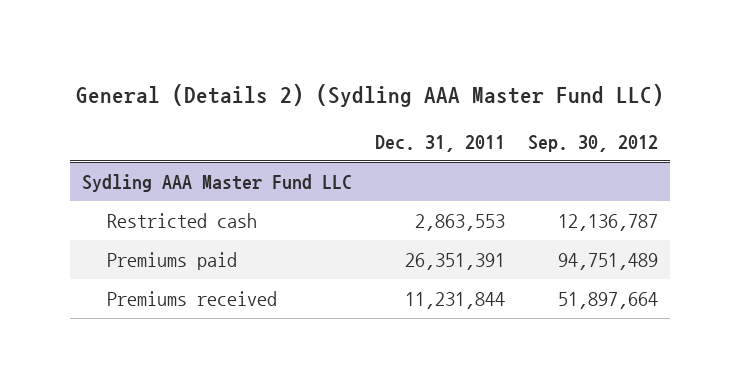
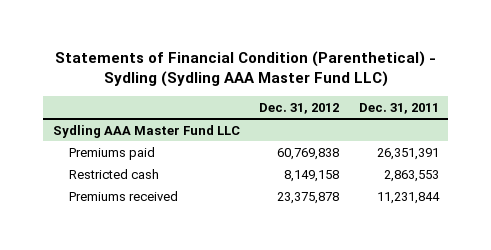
- General (Details 2) (Sydling AAA Master Fund LLC)
+ Statements of Financial Condition (Parenthetical) - Sydling (Sydling AAA Master Fund LLC)
- | Dec. 31, 2011 | Sep. 30, 2012
+ | Dec. 31, 2012 | Dec. 31, 2011
@ Sydling AAA Master Fund LLC
moved down: Restricted cash | 8,149,158 | 2,863,553

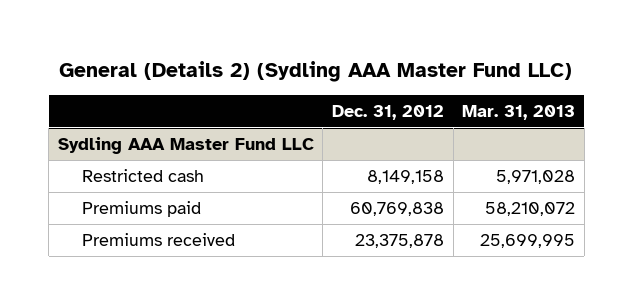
- Statements of Financial Condition (Parenthetical) - Sydling (Sydling AAA Master Fund LLC)
+ General (Details 2) (Sydling AAA Master Fund LLC)
- | Dec. 31, 2012 | Dec. 31, 2011
+ | Dec. 31, 2012 | Mar. 31, 2013
@ Sydling AAA Master Fund LLC
moved down: Premiums paid | 60,769,838 | 58,210,072

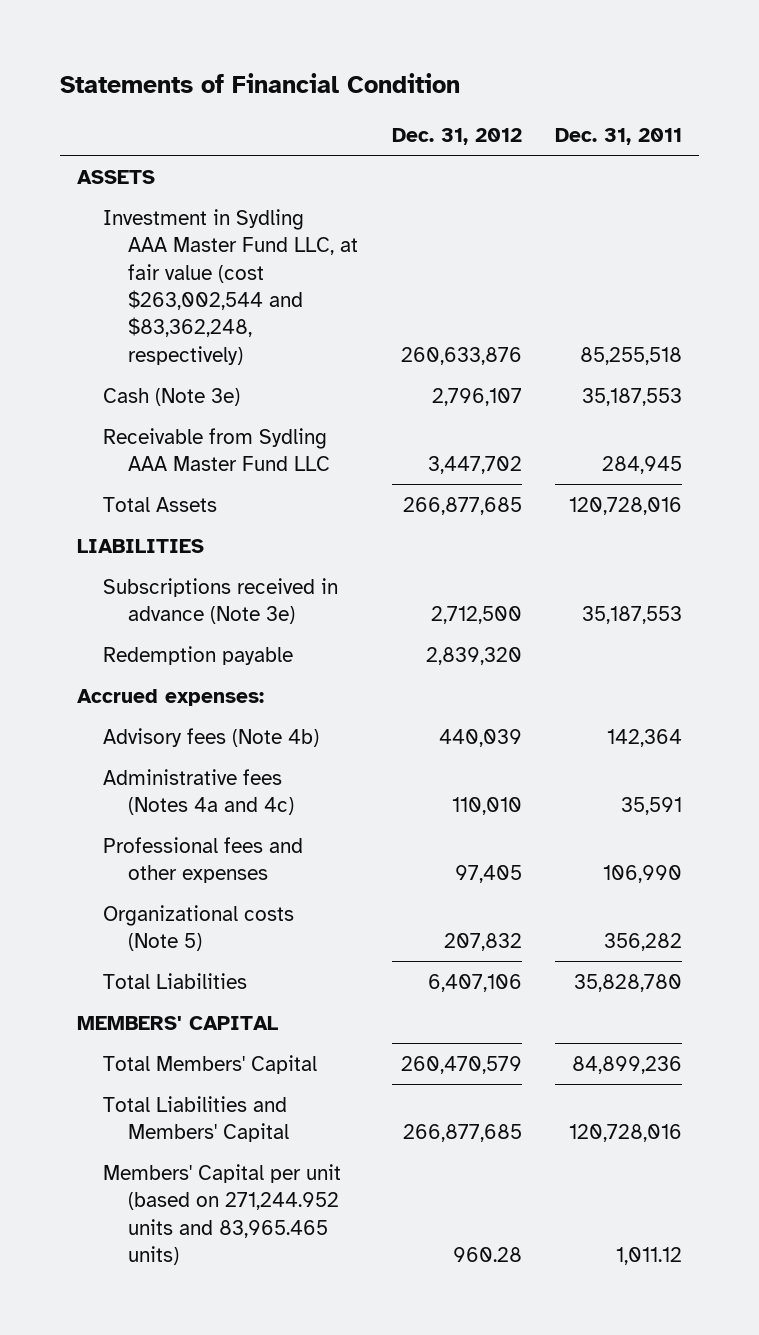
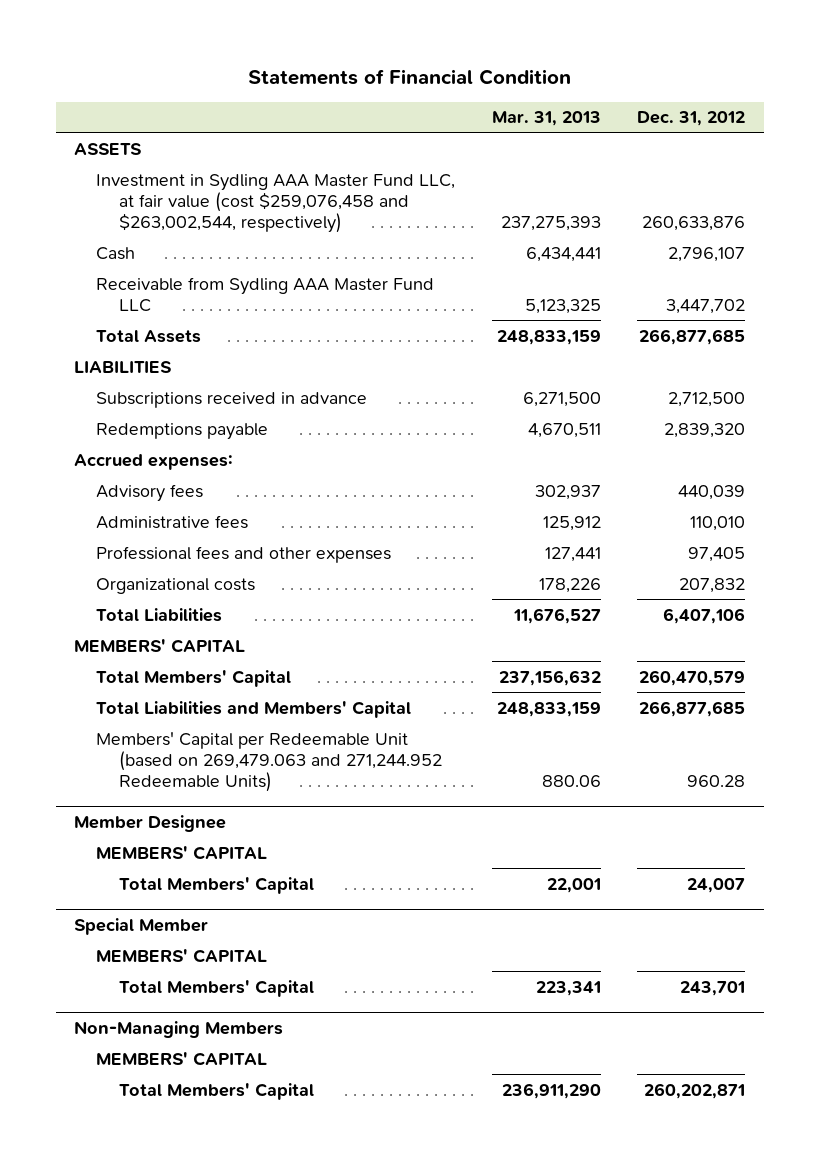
- | Dec. 31, 2012 | Dec. 31, 2011
+ | Mar. 31, 2013 | Dec. 31, 2012
- Investment in Sydling AAA Master Fund LLC, at fair value (cost $263,002,544 and $83,362,248, respectively) | 260,633,876 | 85,255,518
- Cash (Note 3e) | 2,796,107 | 35,187,553
+ Investment in Sydling AAA Master Fund LLC, at fair value (cost $259,076,458 and $263,002,544, respectively) | 237,275,393 | 260,633,876
+ Cash | 6,434,441 | 2,796,107
- Subscriptions received in advance (Note 3e) | 2,712,500 | 35,187,553
- Redemption payable | 2,839,320 |
+ Subscriptions received in advance | 6,271,500 | 2,712,500
+ Redemptions payable | 4,670,511 | 2,839,320
- Advisory fees (Note 4b) | 440,039 | 142,364
- Administrative fees (Notes 4a and 4c) | 110,010 | 35,591
+ Advisory fees | 302,937 | 440,039
+ Administrative fees | 125,912 | 110,010
- Organizational costs (Note 5) | 207,832 | 356,282
+ Organizational costs | 178,226 | 207,832
- Members' Capital per unit (based on 271,244.952 units and 83,965.465 units) | 960.28 | 1,011.12
+ Members' Capital per Redeemable Unit (based on 269,479.063 and 271,244.952 Redeemable Units) | 880.06 | 960.28
+ Member Designee
+ MEMBERS' CAPITAL
+ Total Members' Capital | 22,001 | 24,007
+ Special Member
+ MEMBERS' CAPITAL
+ Total Members' Capital | 223,341 | 243,701
+ Non-Managing Members
+ MEMBERS' CAPITAL
+ Total Members' Capital | 236,911,290 | 260,202,871

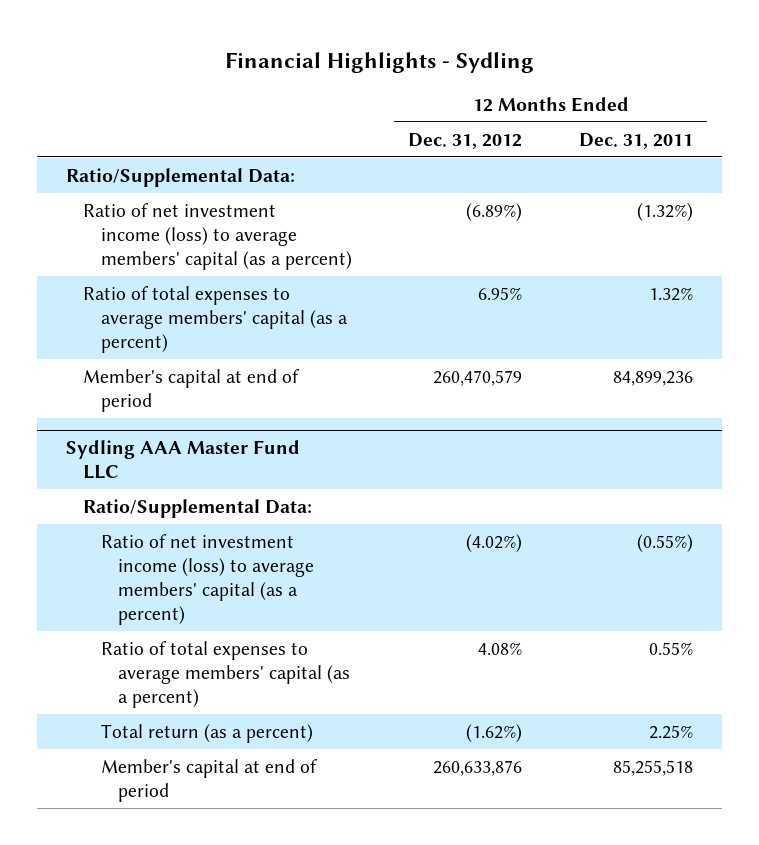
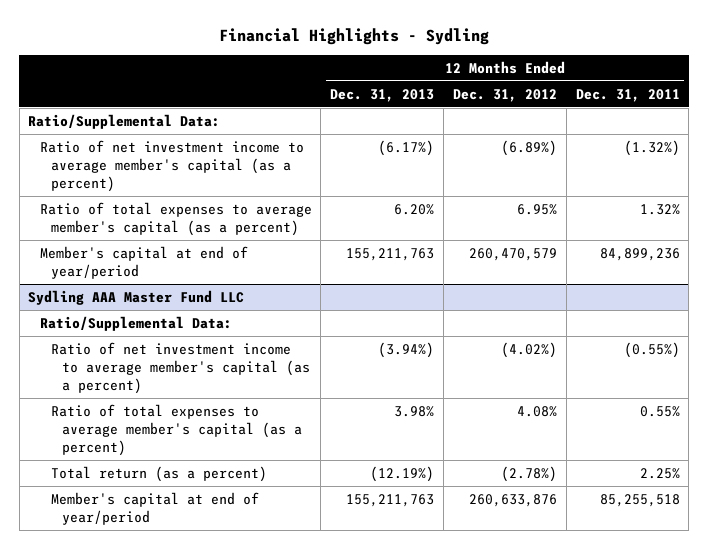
- | 12 Months Ended Dec. 31, 2012 | 12 Months Ended Dec. 31, 2011
+ | 12 Months Ended Dec. 31, 2013 | 12 Months Ended Dec. 31, 2012 | 12 Months Ended Dec. 31, 2011
- Ratio of net investment income (loss) to average members' capital (as a percent) | (6.89%) | (1.32%)
- Ratio of total expenses to average members' capital (as a percent) | 6.95% | 1.32%
- Member's capital at end of period | 260,470,579 | 84,899,236
+ Ratio of net investment income to average member's capital (as a percent) | (6.17%) | (6.89%) | (1.32%)
+ Ratio of total expenses to average member's capital (as a percent) | 6.20% | 6.95% | 1.32%
+ Member's capital at end of year/period | 155,211,763 | 260,470,579 | 84,899,236
@ Sydling AAA Master Fund LLC
- Ratio of net investment income (loss) to average members' capital (as a percent) | (4.02%) | (0.55%)
- Ratio of total expenses to average members' capital (as a percent) | 4.08% | 0.55%
- Total return (as a percent) | (1.62%) | 2.25%
- Member's capital at end of period | 260,633,876 | 85,255,518
+ Ratio of net investment income to average member's capital (as a percent) | (3.94%) | (4.02%) | (0.55%)
+ Ratio of total expenses to average member's capital (as a percent) | 3.98% | 4.08% | 0.55%
+ Total return (as a percent) | (12.19%) | (2.78%) | 2.25%
+ Member's capital at end of year/period | 155,211,763 | 260,633,876 | 85,255,518

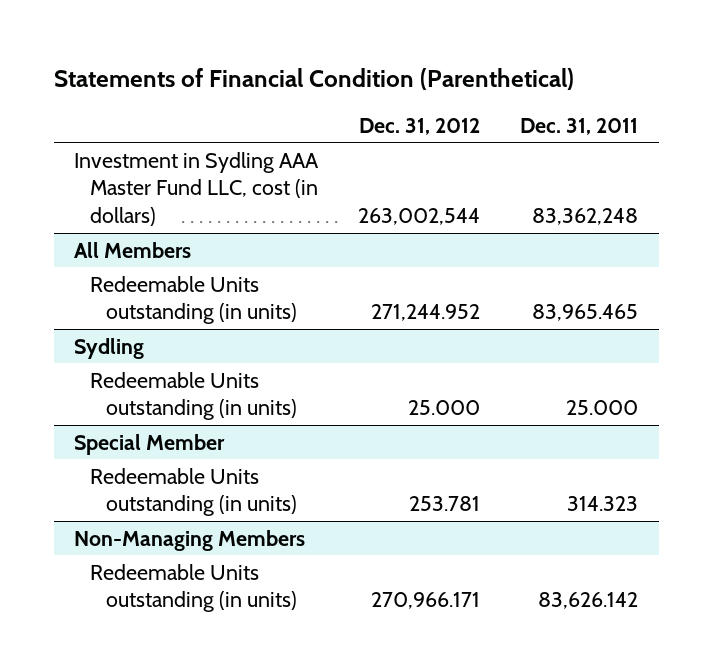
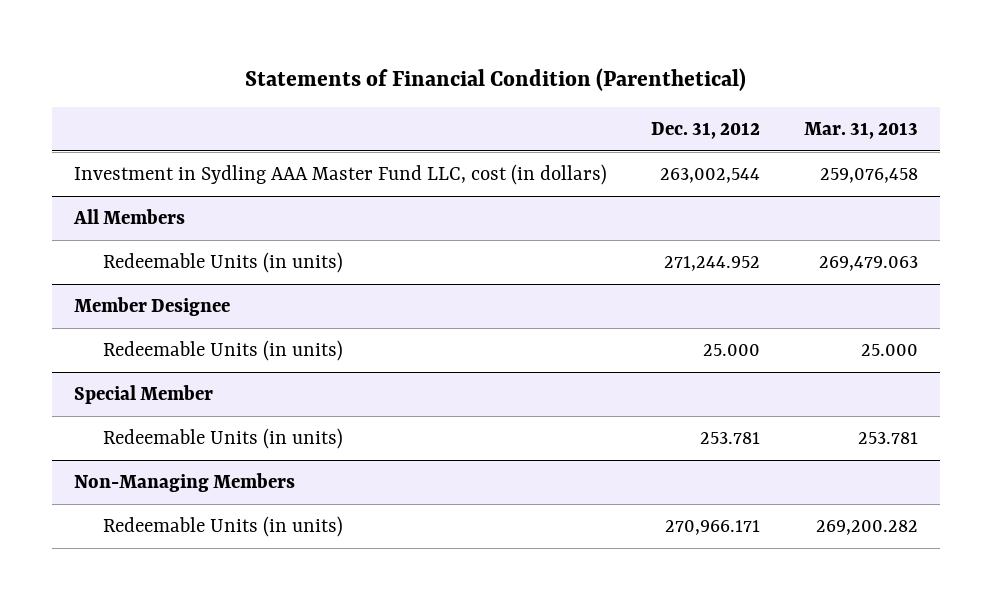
- | Dec. 31, 2012 | Dec. 31, 2011
+ | Dec. 31, 2012 | Mar. 31, 2013
@ All Members
- Redeemable Units outstanding (in units) | 271,244.952 | 83,965.465
- Sydling
- Redeemable Units outstanding (in units) | 25.000 | 25.000
@ All Members
+ Redeemable Units (in units) | 271,244.952 | 269,479.063
+ Member Designee
+ Redeemable Units (in units) | 25.000 | 25.000
@ Special Member
- Redeemable Units outstanding (in units) | 253.781 | 314.323
+ Redeemable Units (in units) | 253.781 | 253.781
@ Non-Managing Members
- Redeemable Units outstanding (in units) | 270,966.171 | 83,626.142
+ Redeemable Units (in units) | 270,966.171 | 269,200.282

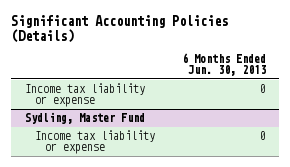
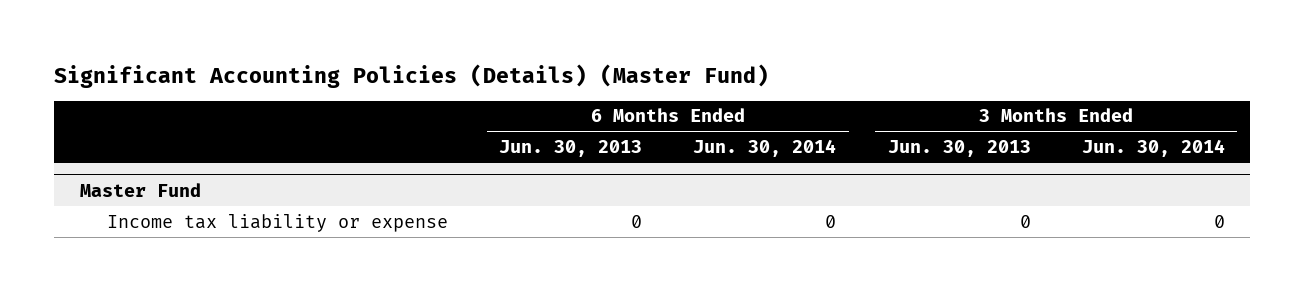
- Significant Accounting Policies (Details)
+ Significant Accounting Policies (Details) (Master Fund)
- | 6 Months Ended Jun. 30, 2013
+ | 6 Months Ended Jun. 30, 2013 | 6 Months Ended Jun. 30, 2014 | 3 Months Ended Jun. 30, 2013 | 3 Months Ended Jun. 30, 2014
- Income tax liability or expense | 0
- Sydling, Master Fund
+ Master Fund

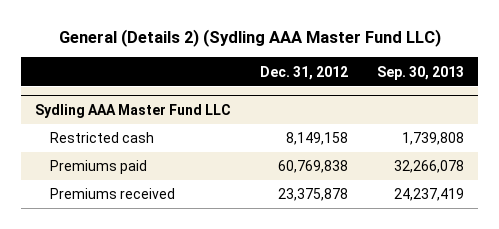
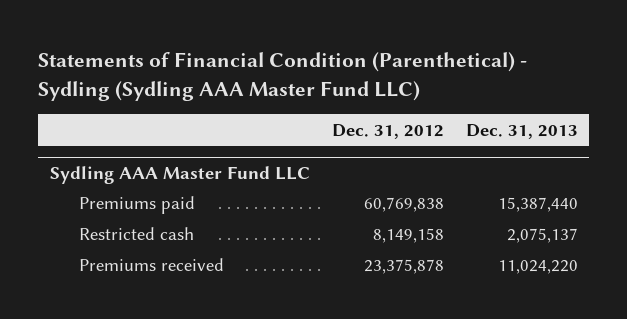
- General (Details 2) (Sydling AAA Master Fund LLC)
+ Statements of Financial Condition (Parenthetical) - Sydling (Sydling AAA Master Fund LLC)
- | Dec. 31, 2012 | Sep. 30, 2013
+ | Dec. 31, 2012 | Dec. 31, 2013
@ Sydling AAA Master Fund LLC
moved down: Restricted cash | 8,149,158 | 2,075,137

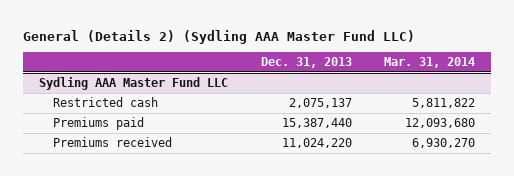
- Statements of Financial Condition (Parenthetical) - Sydling (Sydling AAA Master Fund LLC)
+ General (Details 2) (Sydling AAA Master Fund LLC)
- | Dec. 31, 2012 | Dec. 31, 2013
+ | Dec. 31, 2013 | Mar. 31, 2014
@ Sydling AAA Master Fund LLC
moved down: Premiums paid | 15,387,440 | 12,093,680

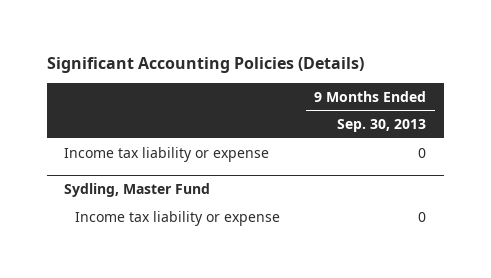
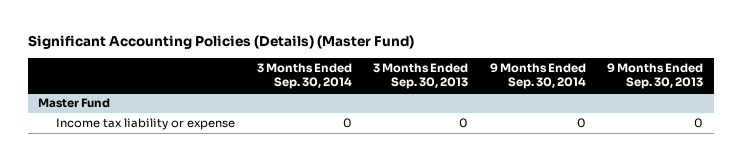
- Significant Accounting Policies (Details)
+ Significant Accounting Policies (Details) (Master Fund)
- | 9 Months Ended Sep. 30, 2013
+ | 3 Months Ended Sep. 30, 2014 | 3 Months Ended Sep. 30, 2013 | 9 Months Ended Sep. 30, 2014 | 9 Months Ended Sep. 30, 2013
- Income tax liability or expense | 0
- Sydling, Master Fund
+ Master Fund

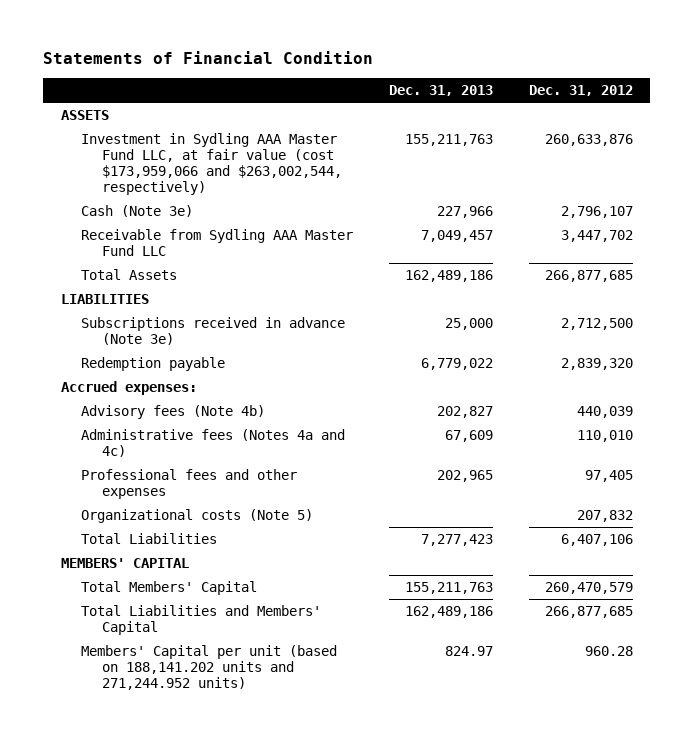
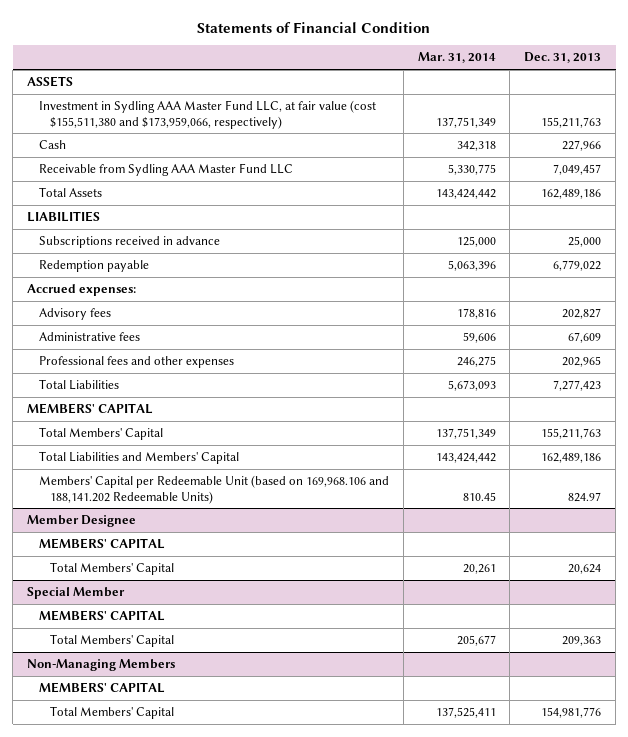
- | Dec. 31, 2013 | Dec. 31, 2012
+ | Mar. 31, 2014 | Dec. 31, 2013
- Investment in Sydling AAA Master Fund LLC, at fair value (cost $173,959,066 and $263,002,544, respectively) | 155,211,763 | 260,633,876
- Cash (Note 3e) | 227,966 | 2,796,107
+ Investment in Sydling AAA Master Fund LLC, at fair value (cost $155,511,380 and $173,959,066, respectively) | 137,751,349 | 155,211,763
+ Cash | 342,318 | 227,966
- Subscriptions received in advance (Note 3e) | 25,000 | 2,712,500
+ Subscriptions received in advance | 125,000 | 25,000
- Advisory fees (Note 4b) | 202,827 | 440,039
- Administrative fees (Notes 4a and 4c) | 67,609 | 110,010
+ Advisory fees | 178,816 | 202,827
+ Administrative fees | 59,606 | 67,609
- Organizational costs (Note 5) | | 207,832
- Members' Capital per unit (based on 188,141.202 units and 271,244.952 units) | 824.97 | 960.28
+ Members' Capital per Redeemable Unit (based on 169,968.106 and 188,141.202 Redeemable Units) | 810.45 | 824.97
+ Member Designee
+ MEMBERS' CAPITAL
+ Total Members' Capital | 20,261 | 20,624
+ Special Member
+ MEMBERS' CAPITAL
+ Total Members' Capital | 205,677 | 209,363
+ Non-Managing Members
+ MEMBERS' CAPITAL
+ Total Members' Capital | 137,525,411 | 154,981,776

